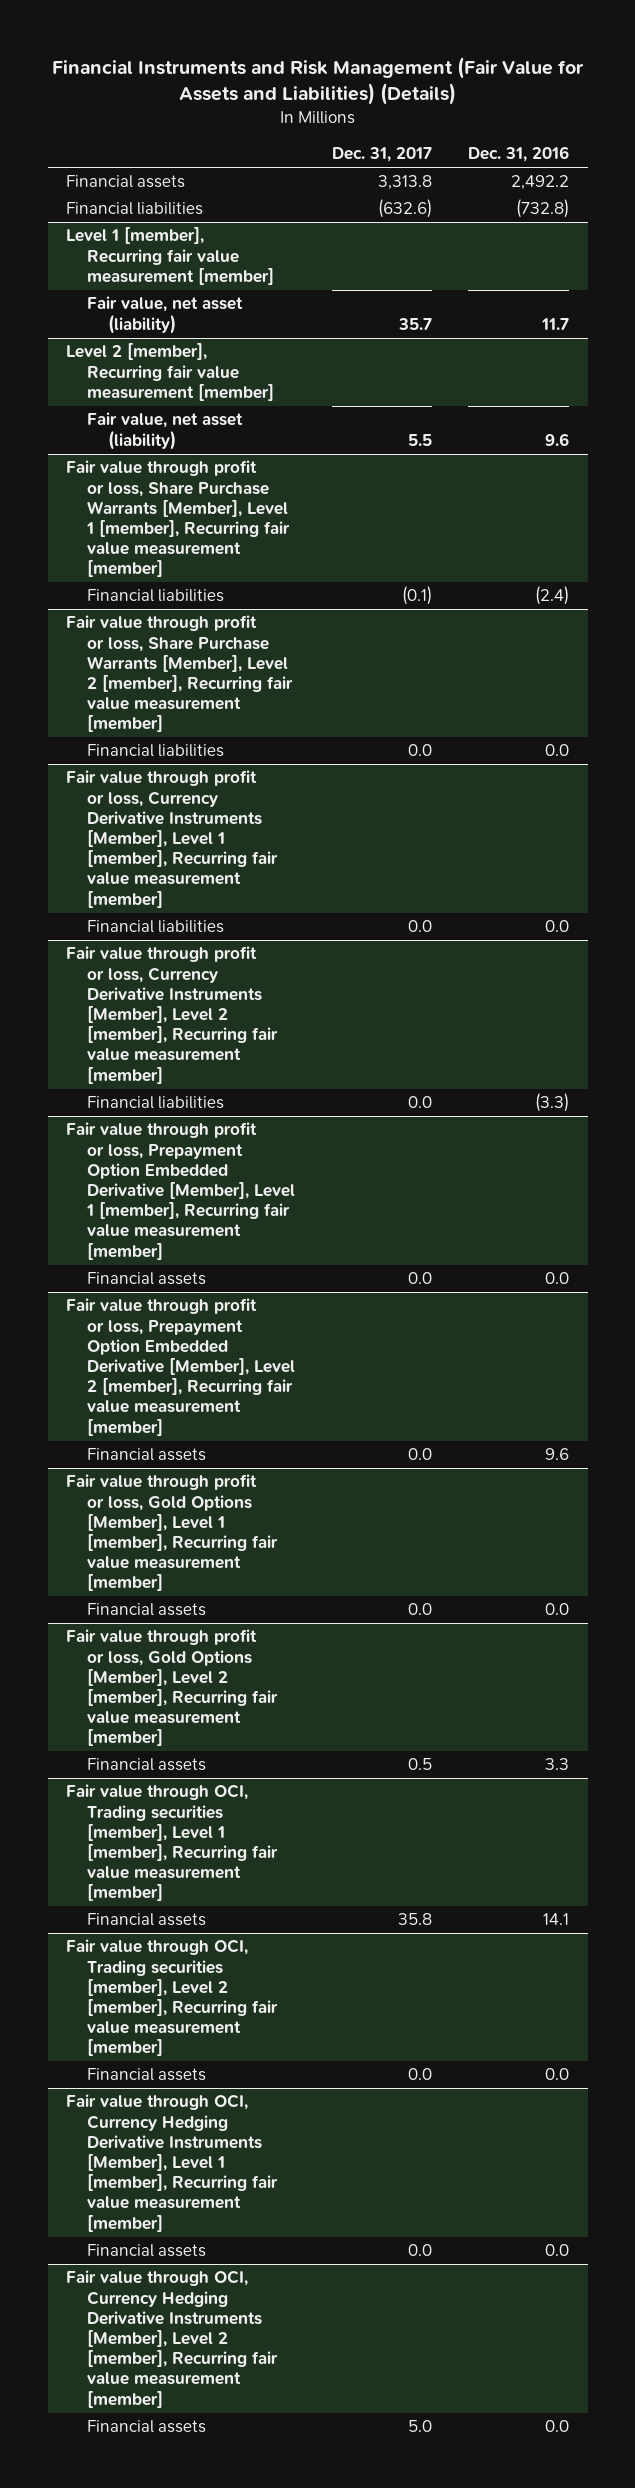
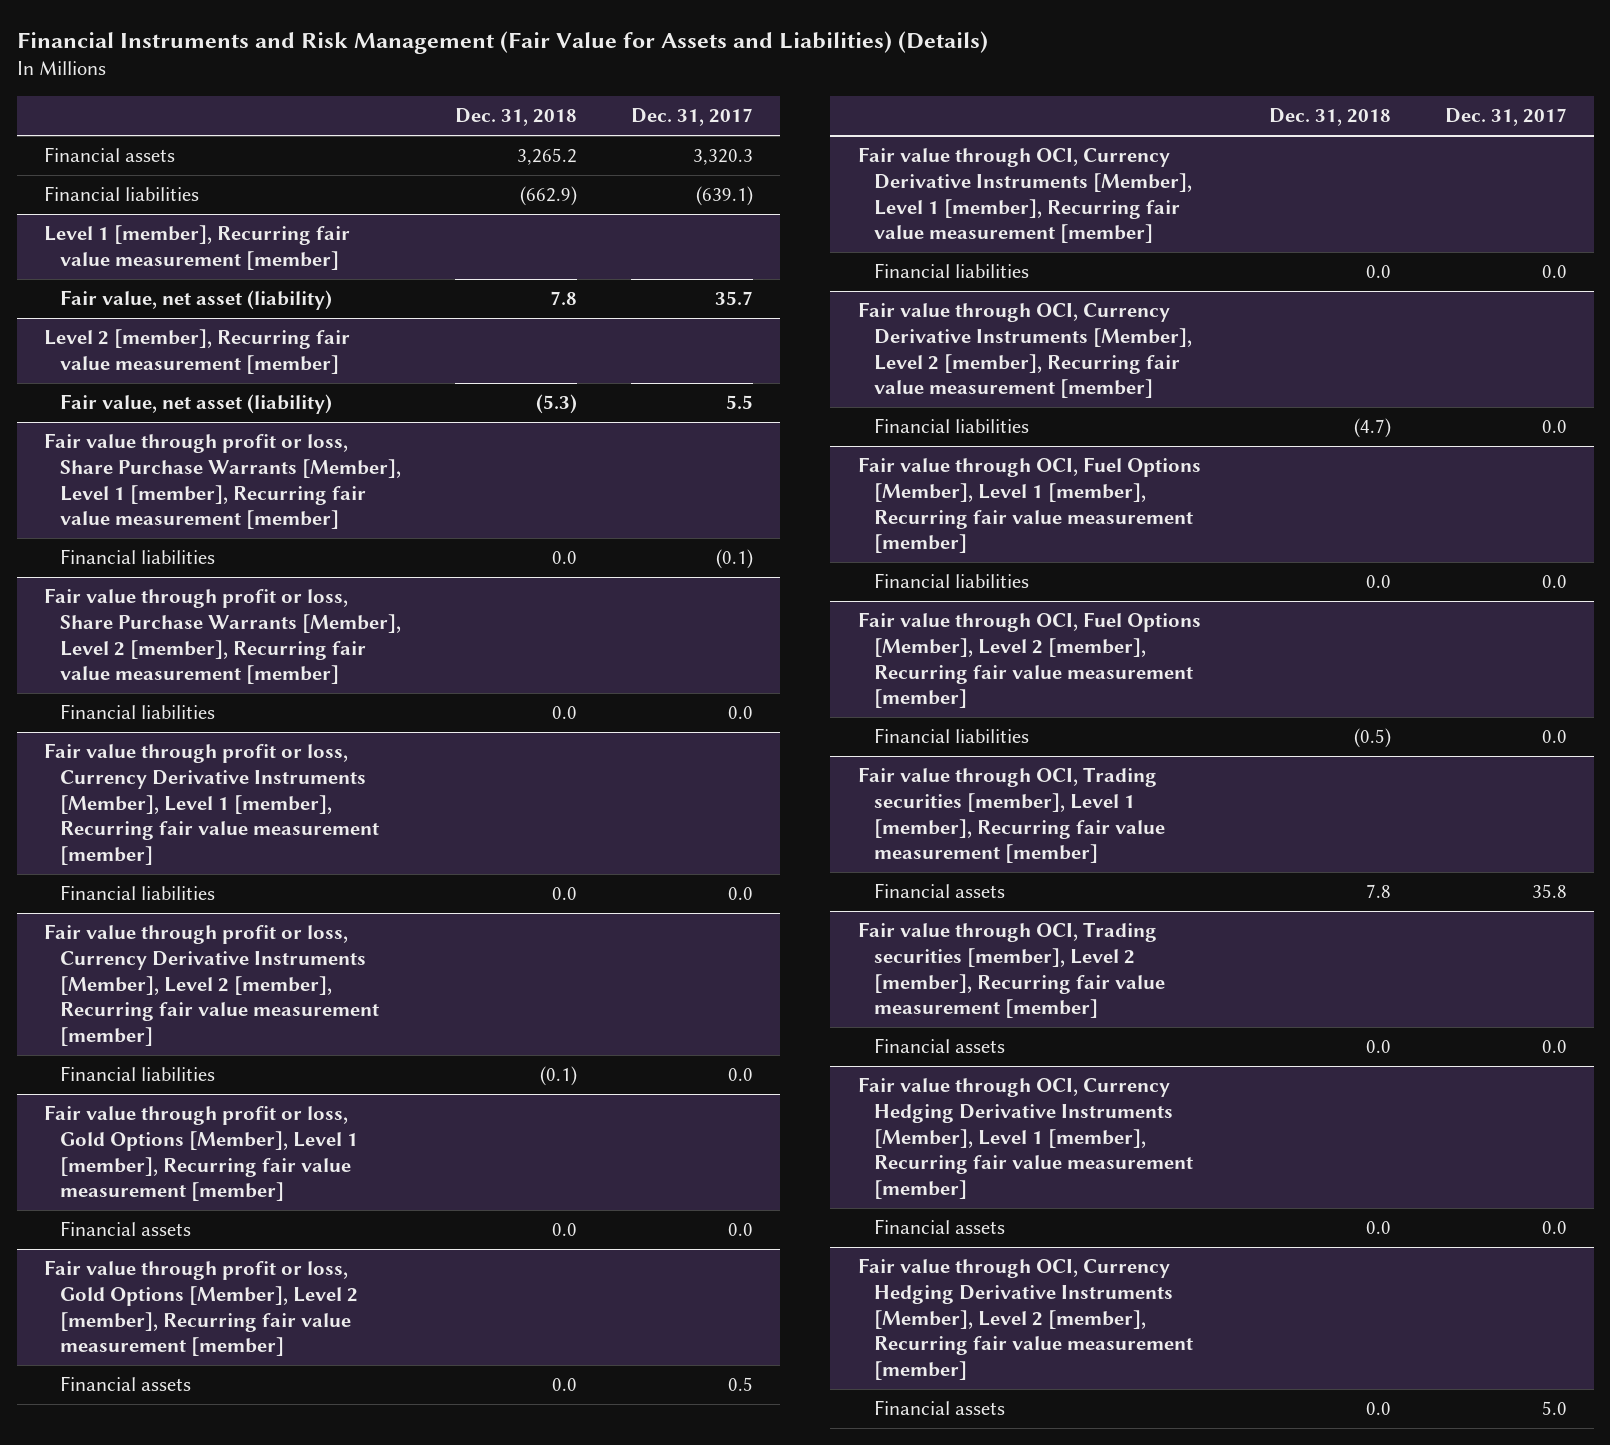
- | Dec. 31, 2017 | Dec. 31, 2016
+ | Dec. 31, 2018 | Dec. 31, 2017
- Financial assets | 3,313.8 | 2,492.2
- Financial liabilities | (632.6) | (732.8)
+ Financial assets | 3,265.2 | 3,320.3
+ Financial liabilities | (662.9) | (639.1)
- Fair value through profit or loss, Prepayment Option Embedded Derivative [Member], Level 1 [member], Recurring fair value measurement [member]
- Financial assets | 0.0 | 0.0
- Fair value through profit or loss, Prepayment Option Embedded Derivative [Member], Level 2 [member], Recurring fair value measurement [member]
- Financial assets | 0.0 | 9.6
+ Fair value through OCI, Currency Derivative Instruments [Member], Level 1 [member], Recurring fair value measurement [member]
+ Financial liabilities | 0.0 | 0.0
+ Fair value through OCI, Currency Derivative Instruments [Member], Level 2 [member], Recurring fair value measurement [member]
+ Financial liabilities | (4.7) | 0.0
+ Fair value through OCI, Fuel Options [Member], Level 1 [member], Recurring fair value measurement [member]
+ Financial liabilities | 0.0 | 0.0
+ Fair value through OCI, Fuel Options [Member], Level 2 [member], Recurring fair value measurement [member]
+ Financial liabilities | (0.5) | 0.0

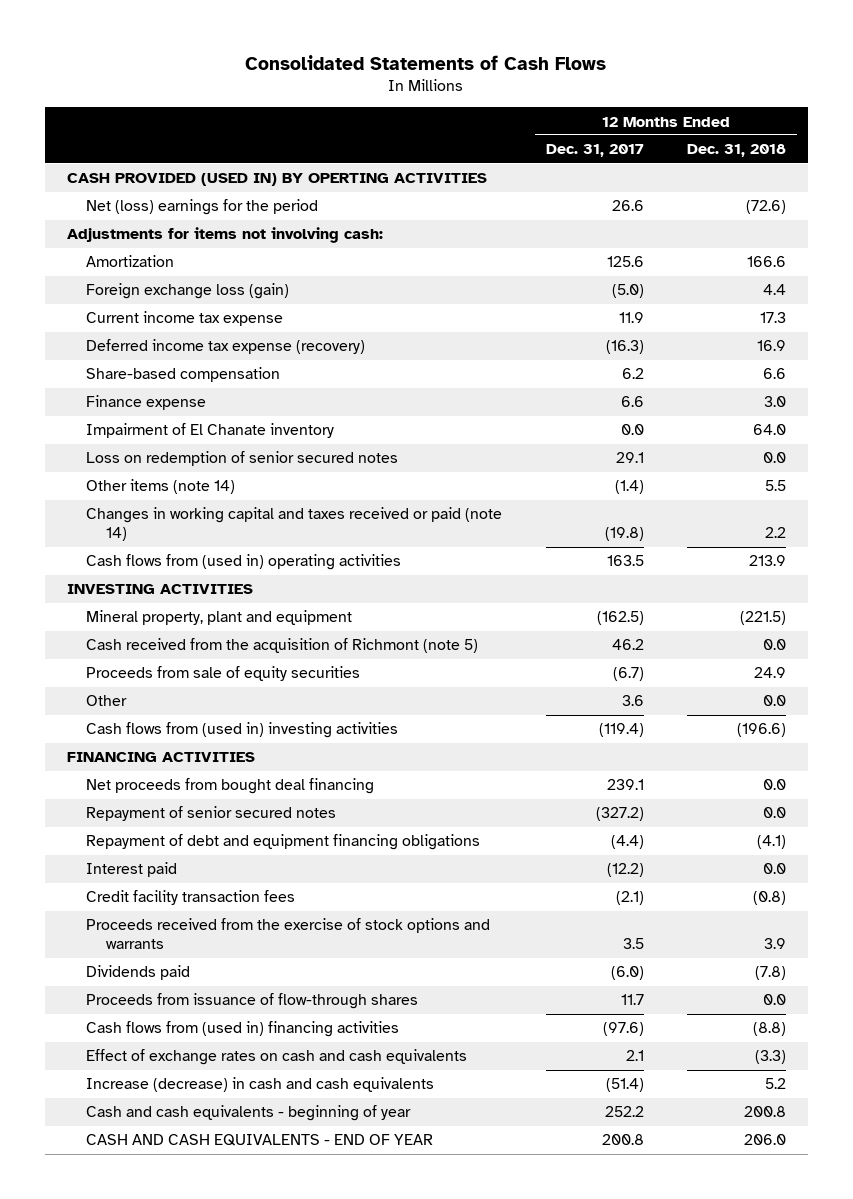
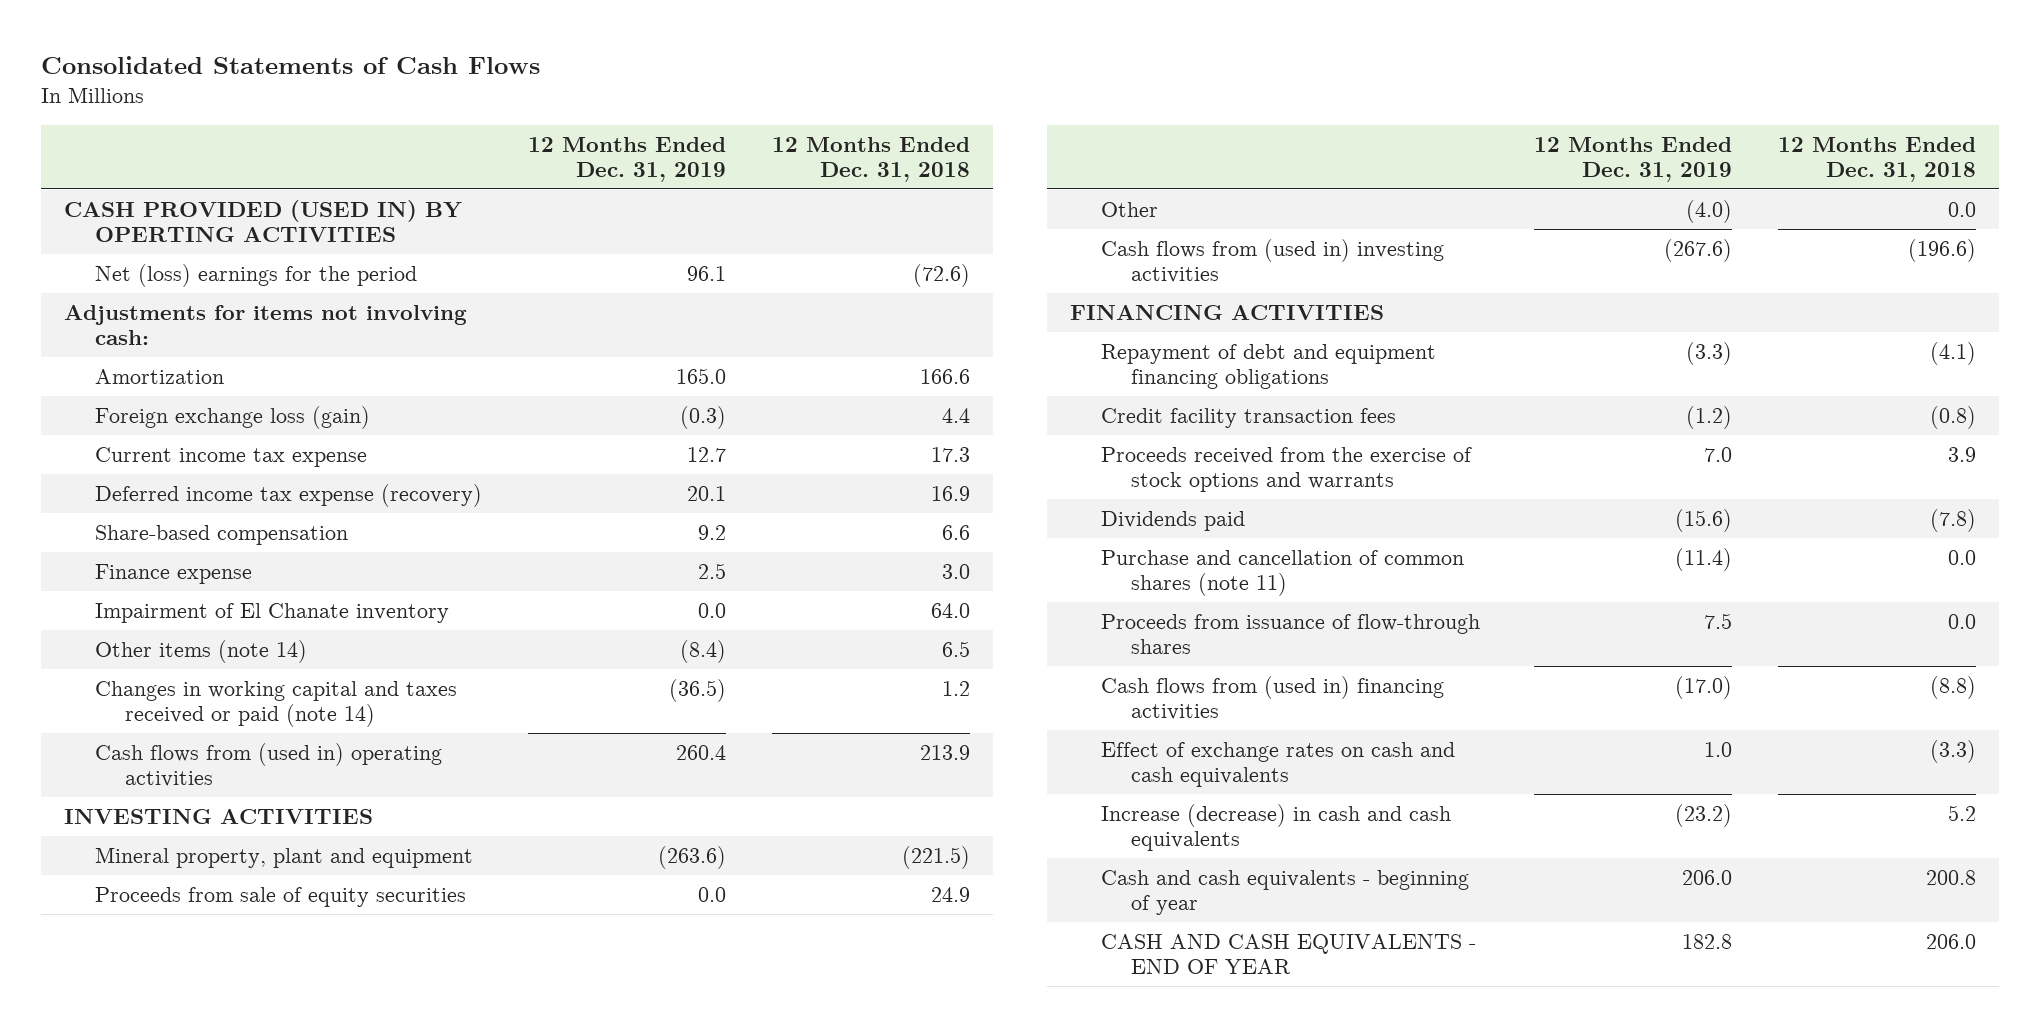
- | 12 Months Ended Dec. 31, 2017 | 12 Months Ended Dec. 31, 2018
+ | 12 Months Ended Dec. 31, 2019 | 12 Months Ended Dec. 31, 2018
- Loss on redemption of senior secured notes | 29.1 | 0.0
- Other items (note 14) | (1.4) | 5.5
- Changes in working capital and taxes received or paid (note 14) | (19.8) | 2.2
+ Other items (note 14) | (8.4) | 6.5
+ Changes in working capital and taxes received or paid (note 14) | (36.5) | 1.2
- Cash received from the acquisition of Richmont (note 5) | 46.2 | 0.0
- Net proceeds from bought deal financing | 239.1 | 0.0
- Repayment of senior secured notes | (327.2) | 0.0
- Interest paid | (12.2) | 0.0
+ Purchase and cancellation of common shares (note 11) | (11.4) | 0.0

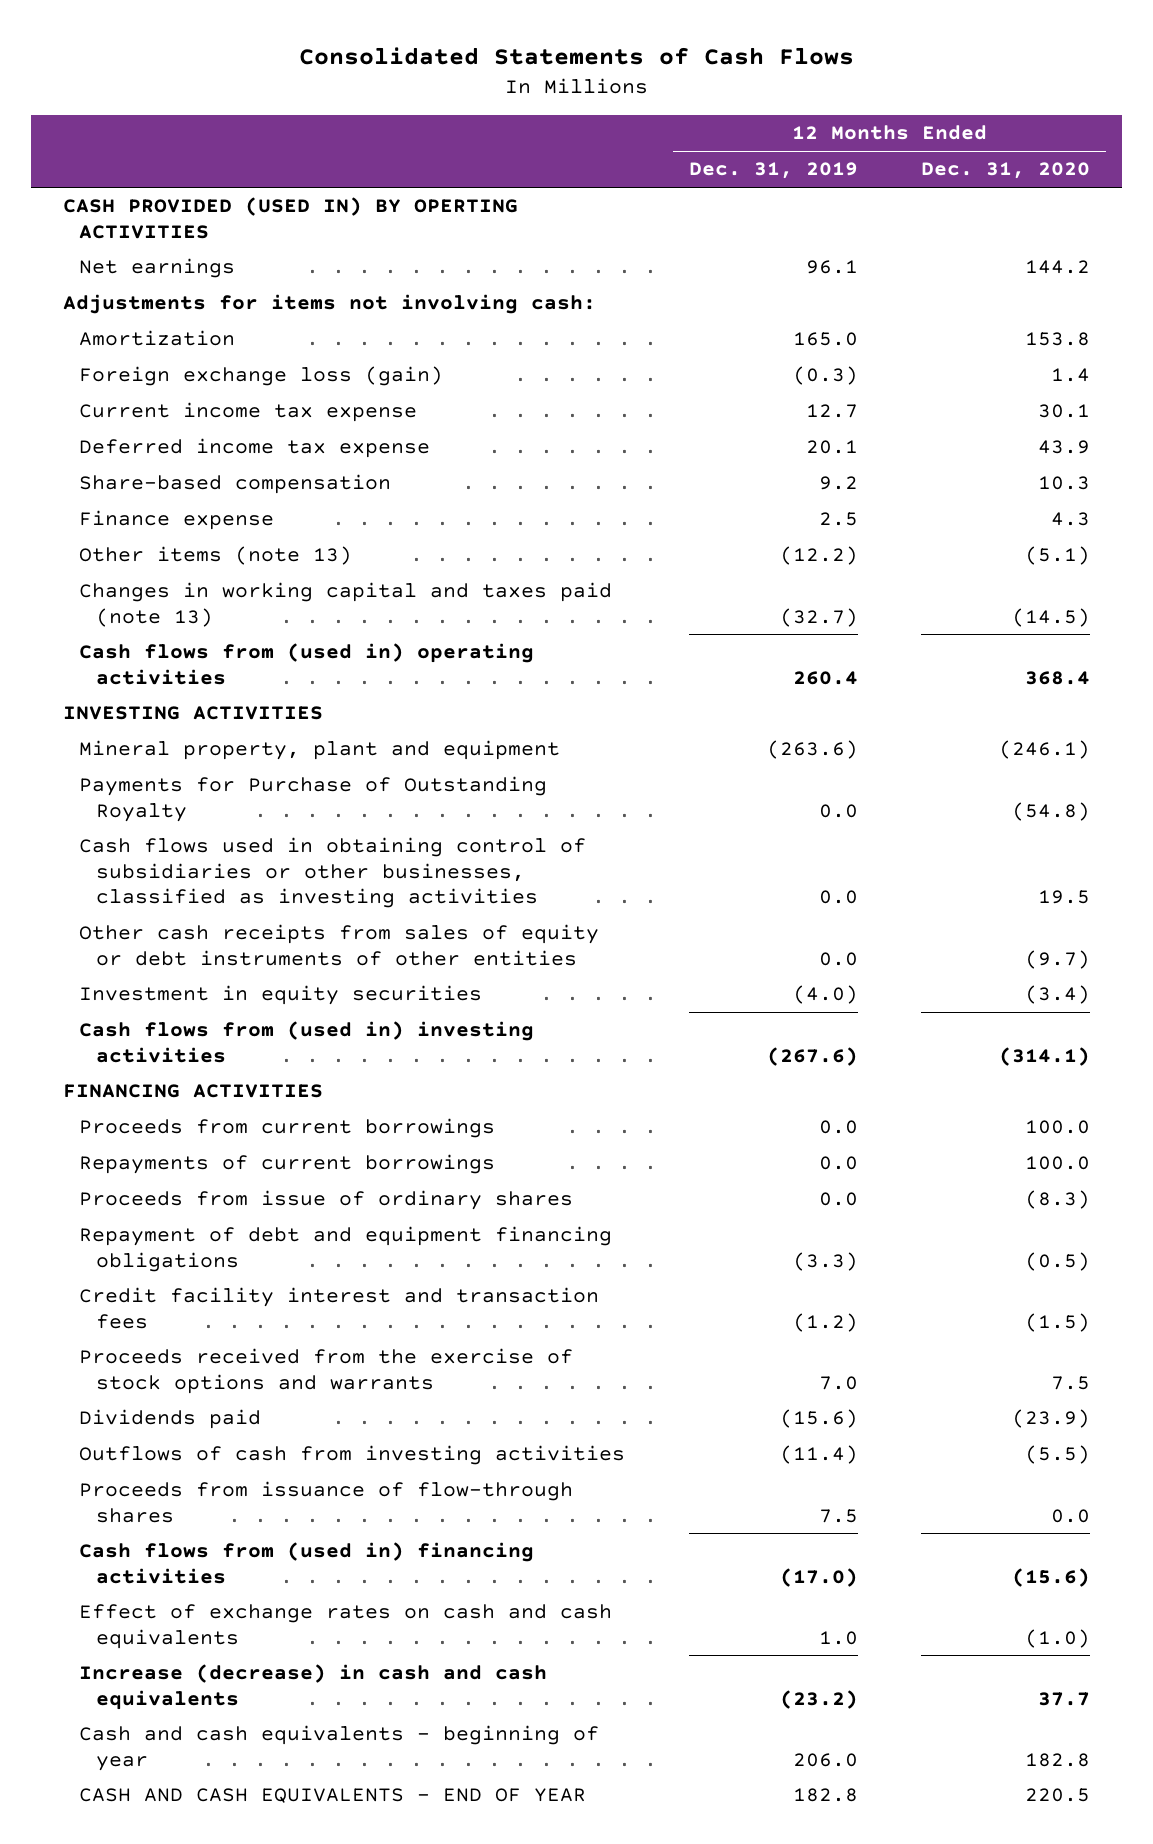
- | 12 Months Ended Dec. 31, 2019 | 12 Months Ended Dec. 31, 2018
+ | 12 Months Ended Dec. 31, 2019 | 12 Months Ended Dec. 31, 2020
- Net (loss) earnings for the period | 96.1 | (72.6)
+ Net earnings | 96.1 | 144.2
- Deferred income tax expense (recovery) | 20.1 | 16.9
+ Deferred income tax expense | 20.1 | 43.9
- Impairment of El Chanate inventory | 0.0 | 64.0
- Other items (note 14) | (8.4) | 6.5
- Changes in working capital and taxes received or paid (note 14) | (36.5) | 1.2
+ Other items (note 13) | (12.2) | (5.1)
+ Changes in working capital and taxes paid (note 13) | (32.7) | (14.5)
- Proceeds from sale of equity securities | 0.0 | 24.9
- Other | (4.0) | 0.0
+ Payments for Purchase of Outstanding Royalty | 0.0 | (54.8)
+ Cash flows used in obtaining control of subsidiaries or other businesses, classified as investing activities | 0.0 | 19.5
+ Other cash receipts from sales of equity or debt instruments of other entities | 0.0 | (9.7)
+ Investment in equity securities | (4.0) | (3.4)
+ Proceeds from current borrowings | 0.0 | 100.0
+ Repayments of current borrowings | 0.0 | 100.0
+ Proceeds from issue of ordinary shares | 0.0 | (8.3)
- Credit facility transaction fees | (1.2) | (0.8)
+ Credit facility interest and transaction fees | (1.2) | (1.5)
- Purchase and cancellation of common shares (note 11) | (11.4) | 0.0
+ Outflows of cash from investing activities | (11.4) | (5.5)

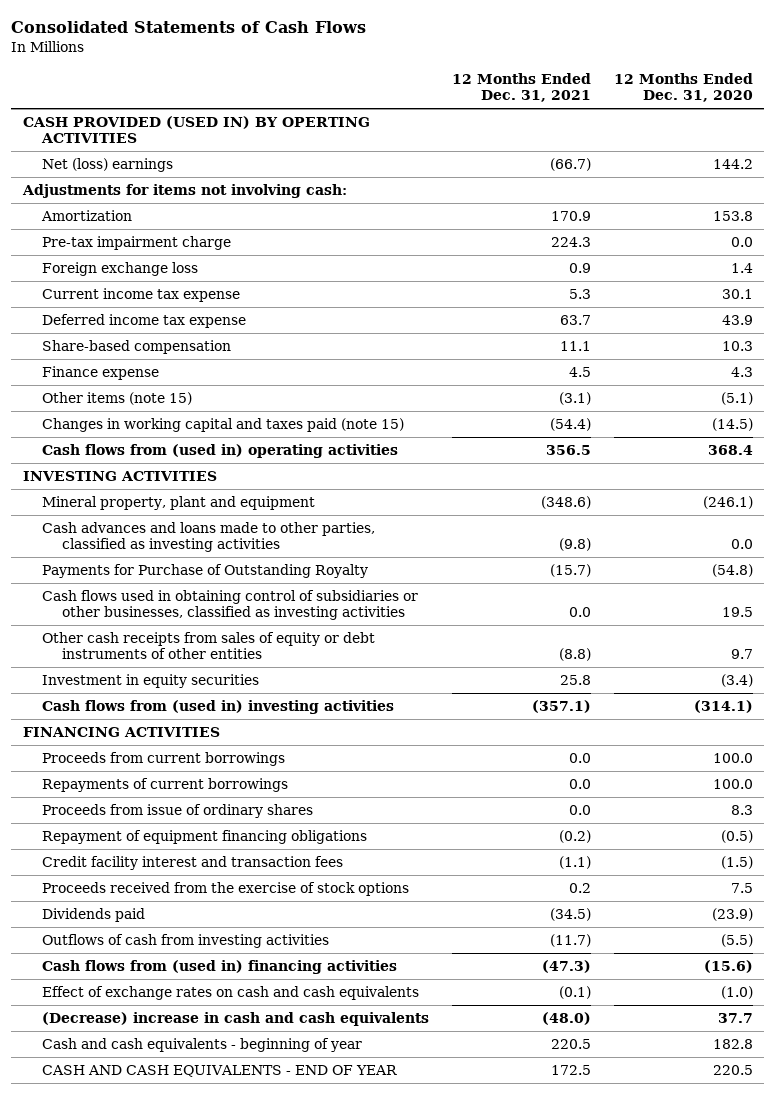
- | 12 Months Ended Dec. 31, 2019 | 12 Months Ended Dec. 31, 2020
+ | 12 Months Ended Dec. 31, 2021 | 12 Months Ended Dec. 31, 2020
- Net earnings | 96.1 | 144.2
+ Net (loss) earnings | (66.7) | 144.2
- Foreign exchange loss (gain) | (0.3) | 1.4
+ Pre-tax impairment charge | 224.3 | 0.0
+ Foreign exchange loss | 0.9 | 1.4
- Other items (note 13) | (12.2) | (5.1)
- Changes in working capital and taxes paid (note 13) | (32.7) | (14.5)
+ Other items (note 15) | (3.1) | (5.1)
+ Changes in working capital and taxes paid (note 15) | (54.4) | (14.5)
+ Cash advances and loans made to other parties, classified as investing activities | (9.8) | 0.0
- Other cash receipts from sales of equity or debt instruments of other entities | 0.0 | (9.7)
+ Other cash receipts from sales of equity or debt instruments of other entities | (8.8) | 9.7
- Proceeds from issue of ordinary shares | 0.0 | (8.3)
- Repayment of debt and equipment financing obligations | (3.3) | (0.5)
+ Proceeds from issue of ordinary shares | 0.0 | 8.3
+ Repayment of equipment financing obligations | (0.2) | (0.5)
- Proceeds received from the exercise of stock options and warrants | 7.0 | 7.5
+ Proceeds received from the exercise of stock options | 0.2 | 7.5
- Proceeds from issuance of flow-through shares | 7.5 | 0.0
- Increase (decrease) in cash and cash equivalents | (23.2) | 37.7
+ (Decrease) increase in cash and cash equivalents | (48.0) | 37.7

